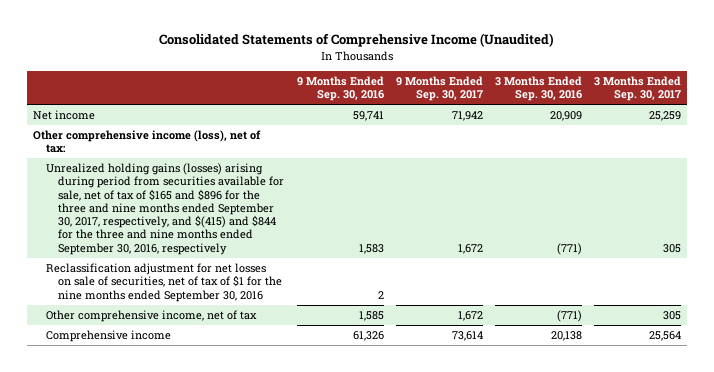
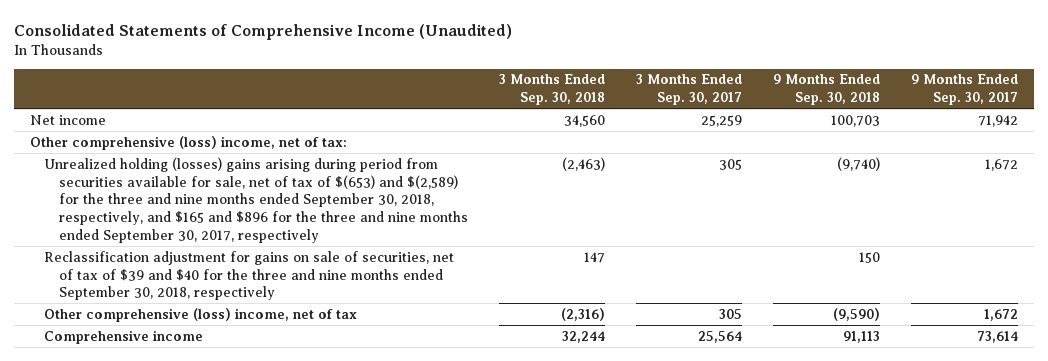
- | 9 Months Ended Sep. 30, 2016 | 9 Months Ended Sep. 30, 2017 | 3 Months Ended Sep. 30, 2016 | 3 Months Ended Sep. 30, 2017
+ | 3 Months Ended Sep. 30, 2018 | 3 Months Ended Sep. 30, 2017 | 9 Months Ended Sep. 30, 2018 | 9 Months Ended Sep. 30, 2017
- Other comprehensive income (loss), net of tax:
- Unrealized holding gains (losses) arising during period from securities available for sale, net of tax of $165 and $896 for the three and nine months ended September 30, 2017, respectively, and $(415) and $844 for the three and nine months ended September 30, 2016, respectively | 1,583 | 1,672 | (771) | 305
- Reclassification adjustment for net losses on sale of securities, net of tax of $1 for the nine months ended September 30, 2016 | 2 | | |
- Other comprehensive income, net of tax | 1,585 | 1,672 | (771) | 305
+ Other comprehensive (loss) income, net of tax:
+ Unrealized holding (losses) gains arising during period from securities available for sale, net of tax of $(653) and $(2,589) for the three and nine months ended September 30, 2018, respectively, and $165 and $896 for the three and nine months ended September 30, 2017, respectively | (2,463) | 305 | (9,740) | 1,672
+ Reclassification adjustment for gains on sale of securities, net of tax of $39 and $40 for the three and nine months ended September 30, 2018, respectively | 147 | | 150 |
+ Other comprehensive (loss) income, net of tax | (2,316) | 305 | (9,590) | 1,672

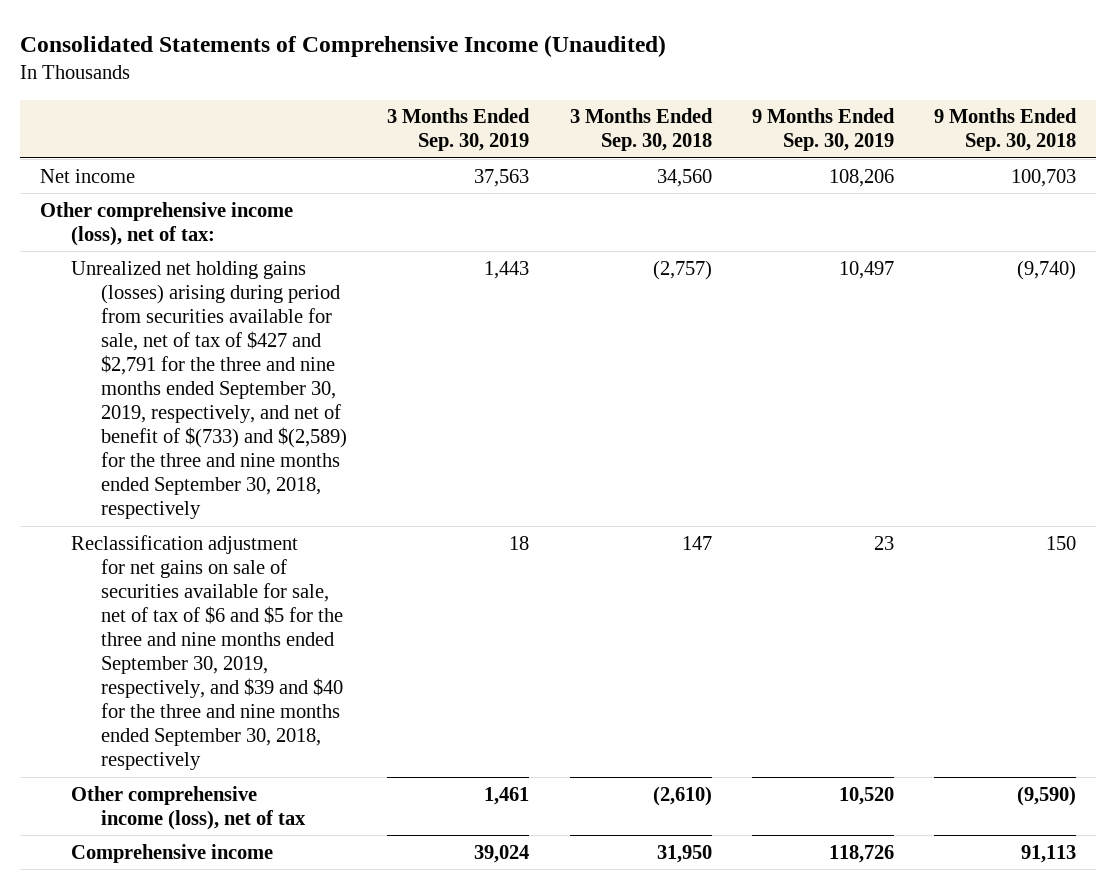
- | 3 Months Ended Sep. 30, 2018 | 3 Months Ended Sep. 30, 2017 | 9 Months Ended Sep. 30, 2018 | 9 Months Ended Sep. 30, 2017
+ | 3 Months Ended Sep. 30, 2019 | 3 Months Ended Sep. 30, 2018 | 9 Months Ended Sep. 30, 2019 | 9 Months Ended Sep. 30, 2018
- Other comprehensive (loss) income, net of tax:
- Unrealized holding (losses) gains arising during period from securities available for sale, net of tax of $(653) and $(2,589) for the three and nine months ended September 30, 2018, respectively, and $165 and $896 for the three and nine months ended September 30, 2017, respectively | (2,463) | 305 | (9,740) | 1,672
- Reclassification adjustment for gains on sale of securities, net of tax of $39 and $40 for the three and nine months ended September 30, 2018, respectively | 147 | | 150 |
- Other comprehensive (loss) income, net of tax | (2,316) | 305 | (9,590) | 1,672
- Comprehensive income | 32,244 | 25,564 | 91,113 | 73,614
+ Other comprehensive income (loss), net of tax:
+ Unrealized net holding gains (losses) arising during period from securities available for sale, net of tax of $427 and $2,791 for the three and nine months ended September 30, 2019, respectively, and net of benefit of $(733) and $(2,589) for the three and nine months ended September 30, 2018, respectively | 1,443 | (2,757) | 10,497 | (9,740)
+ Reclassification adjustment for net gains on sale of securities available for sale, net of tax of $6 and $5 for the three and nine months ended September 30, 2019, respectively, and $39 and $40 for the three and nine months ended September 30, 2018, respectively | 18 | 147 | 23 | 150
+ Other comprehensive income (loss), net of tax | 1,461 | (2,610) | 10,520 | (9,590)
+ Comprehensive income | 39,024 | 31,950 | 118,726 | 91,113

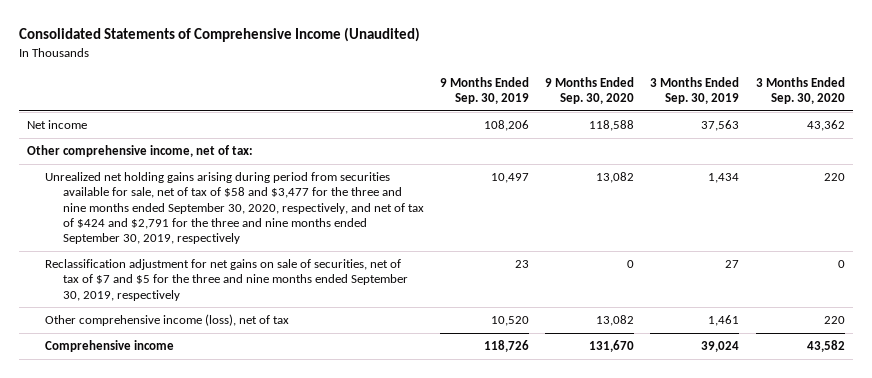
- | 3 Months Ended Sep. 30, 2019 | 3 Months Ended Sep. 30, 2018 | 9 Months Ended Sep. 30, 2019 | 9 Months Ended Sep. 30, 2018
+ | 9 Months Ended Sep. 30, 2019 | 9 Months Ended Sep. 30, 2020 | 3 Months Ended Sep. 30, 2019 | 3 Months Ended Sep. 30, 2020
- Other comprehensive income (loss), net of tax:
- Unrealized net holding gains (losses) arising during period from securities available for sale, net of tax of $427 and $2,791 for the three and nine months ended September 30, 2019, respectively, and net of benefit of $(733) and $(2,589) for the three and nine months ended September 30, 2018, respectively | 1,443 | (2,757) | 10,497 | (9,740)
- Reclassification adjustment for net gains on sale of securities available for sale, net of tax of $6 and $5 for the three and nine months ended September 30, 2019, respectively, and $39 and $40 for the three and nine months ended September 30, 2018, respectively | 18 | 147 | 23 | 150
+ Other comprehensive income, net of tax:
+ Unrealized net holding gains arising during period from securities available for sale, net of tax of $58 and $3,477 for the three and nine months ended September 30, 2020, respectively, and net of tax of $424 and $2,791 for the three and nine months ended September 30, 2019, respectively | 10,497 | 13,082 | 1,434 | 220
+ Reclassification adjustment for net gains on sale of securities, net of tax of $7 and $5 for the three and nine months ended September 30, 2019, respectively | 23 | 0 | 27 | 0

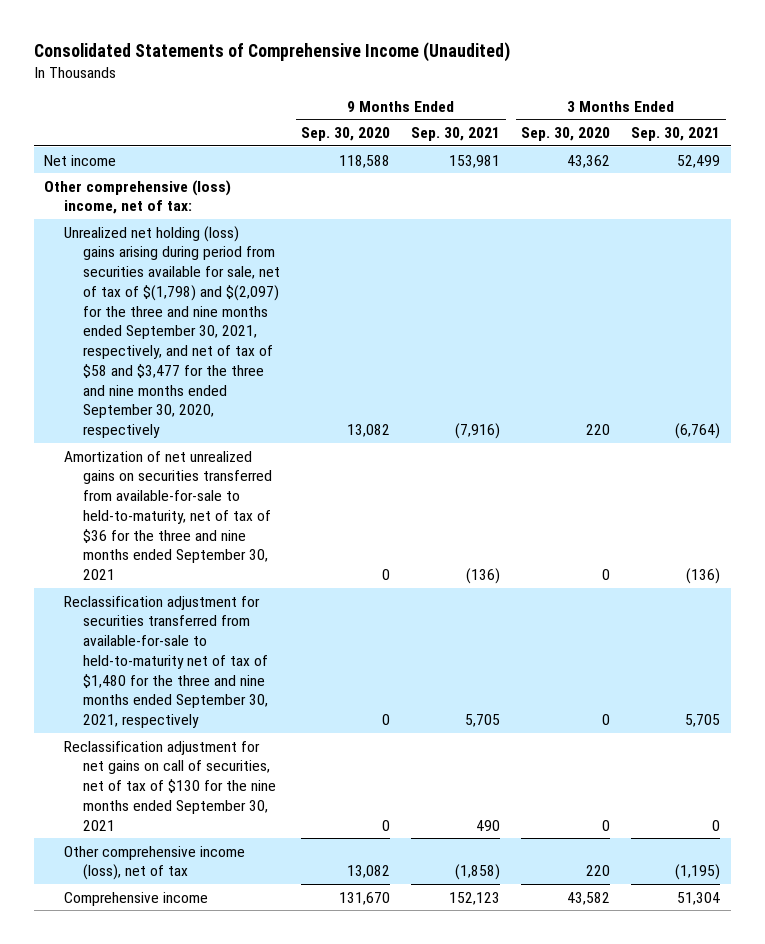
- | 9 Months Ended Sep. 30, 2019 | 9 Months Ended Sep. 30, 2020 | 3 Months Ended Sep. 30, 2019 | 3 Months Ended Sep. 30, 2020
+ | 9 Months Ended Sep. 30, 2020 | 9 Months Ended Sep. 30, 2021 | 3 Months Ended Sep. 30, 2020 | 3 Months Ended Sep. 30, 2021
- Other comprehensive income, net of tax:
- Unrealized net holding gains arising during period from securities available for sale, net of tax of $58 and $3,477 for the three and nine months ended September 30, 2020, respectively, and net of tax of $424 and $2,791 for the three and nine months ended September 30, 2019, respectively | 10,497 | 13,082 | 1,434 | 220
- Reclassification adjustment for net gains on sale of securities, net of tax of $7 and $5 for the three and nine months ended September 30, 2019, respectively | 23 | 0 | 27 | 0
+ Other comprehensive (loss) income, net of tax:
+ Unrealized net holding (loss) gains arising during period from securities available for sale, net of tax of $(1,798) and $(2,097) for the three and nine months ended September 30, 2021, respectively, and net of tax of $58 and $3,477 for the three and nine months ended September 30, 2020, respectively | 13,082 | (7,916) | 220 | (6,764)
+ Amortization of net unrealized gains on securities transferred from available-for-sale to held-to-maturity, net of tax of $36 for the three and nine months ended September 30, 2021 | 0 | (136) | 0 | (136)
+ Reclassification adjustment for securities transferred from available-for-sale to held-to-maturity net of tax of $1,480 for the three and nine months ended September 30, 2021, respectively | 0 | 5,705 | 0 | 5,705
+ Reclassification adjustment for net gains on call of securities, net of tax of $130 for the nine months ended September 30, 2021 | 0 | 490 | 0 | 0

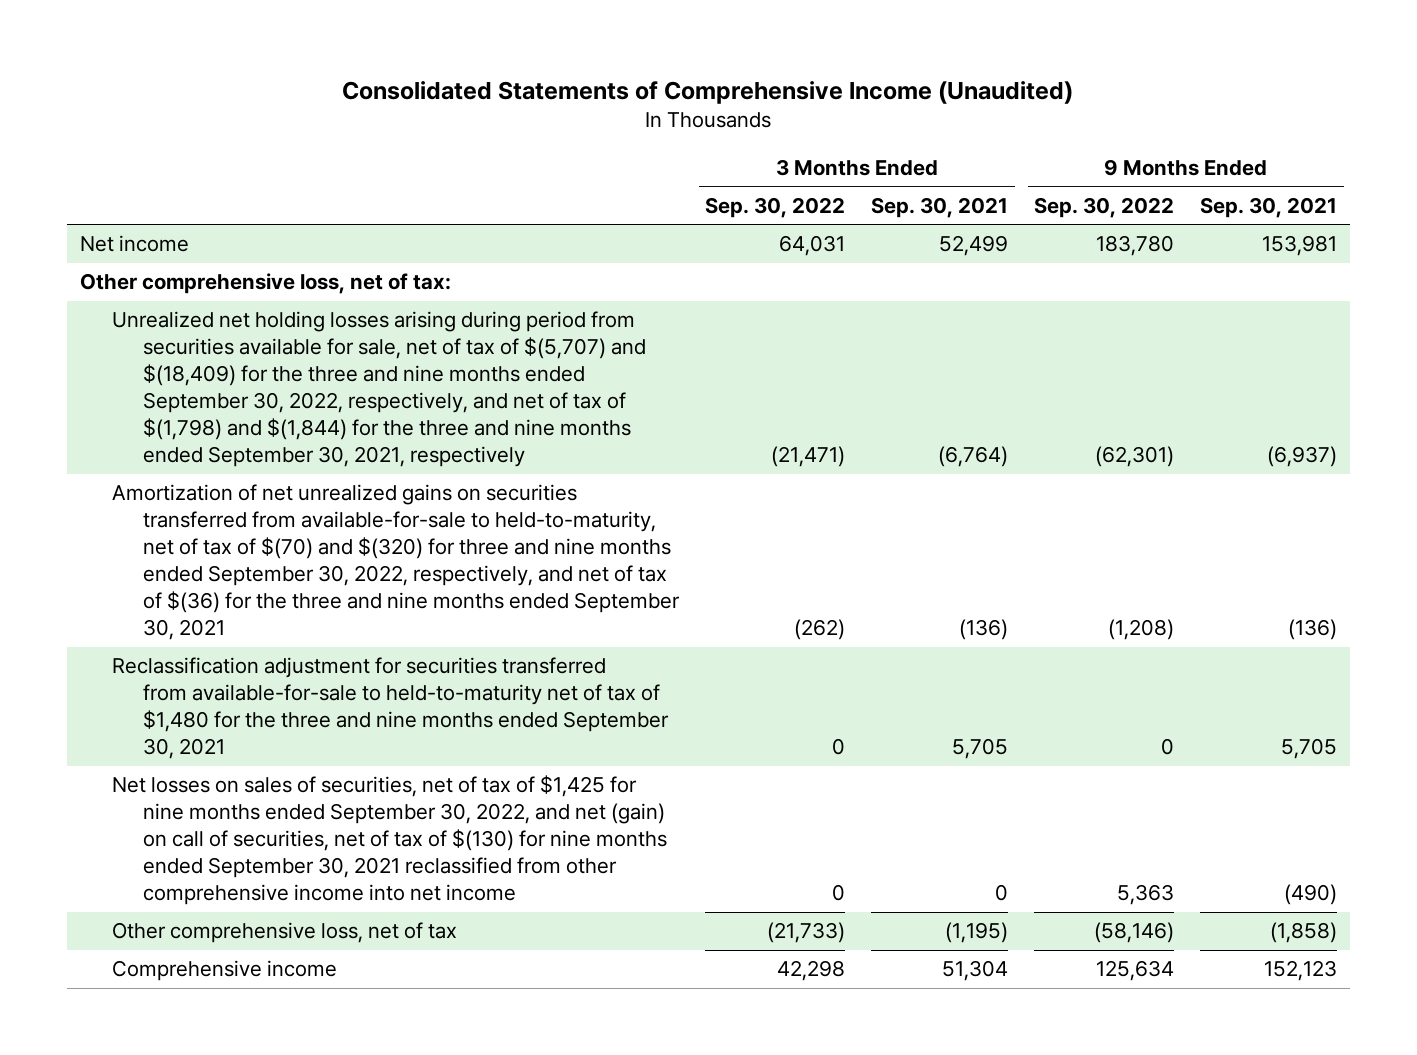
- | 9 Months Ended Sep. 30, 2020 | 9 Months Ended Sep. 30, 2021 | 3 Months Ended Sep. 30, 2020 | 3 Months Ended Sep. 30, 2021
+ | 3 Months Ended Sep. 30, 2022 | 3 Months Ended Sep. 30, 2021 | 9 Months Ended Sep. 30, 2022 | 9 Months Ended Sep. 30, 2021
- Other comprehensive (loss) income, net of tax:
- Unrealized net holding (loss) gains arising during period from securities available for sale, net of tax of $(1,798) and $(2,097) for the three and nine months ended September 30, 2021, respectively, and net of tax of $58 and $3,477 for the three and nine months ended September 30, 2020, respectively | 13,082 | (7,916) | 220 | (6,764)
- Amortization of net unrealized gains on securities transferred from available-for-sale to held-to-maturity, net of tax of $36 for the three and nine months ended September 30, 2021 | 0 | (136) | 0 | (136)
- Reclassification adjustment for securities transferred from available-for-sale to held-to-maturity net of tax of $1,480 for the three and nine months ended September 30, 2021, respectively | 0 | 5,705 | 0 | 5,705
- Reclassification adjustment for net gains on call of securities, net of tax of $130 for the nine months ended September 30, 2021 | 0 | 490 | 0 | 0
- Other comprehensive income (loss), net of tax | 13,082 | (1,858) | 220 | (1,195)
+ Other comprehensive loss, net of tax:
+ Unrealized net holding losses arising during period from securities available for sale, net of tax of $(5,707) and $(18,409) for the three and nine months ended September 30, 2022, respectively, and net of tax of $(1,798) and $(1,844) for the three and nine months ended September 30, 2021, respectively | (21,471) | (6,764) | (62,301) | (6,937)
+ Amortization of net unrealized gains on securities transferred from available-for-sale to held-to-maturity, net of tax of $(70) and $(320) for three and nine months ended September 30, 2022, respectively, and net of tax of $(36) for the three and nine months ended September 30, 2021 | (262) | (136) | (1,208) | (136)
+ Reclassification adjustment for securities transferred from available-for-sale to held-to-maturity net of tax of $1,480 for the three and nine months ended September 30, 2021 | 0 | 5,705 | 0 | 5,705
+ Net losses on sales of securities, net of tax of $1,425 for nine months ended September 30, 2022, and net (gain) on call of securities, net of tax of $(130) for nine months ended September 30, 2021 reclassified from other comprehensive income into net income | 0 | 0 | 5,363 | (490)
+ Other comprehensive loss, net of tax | (21,733) | (1,195) | (58,146) | (1,858)

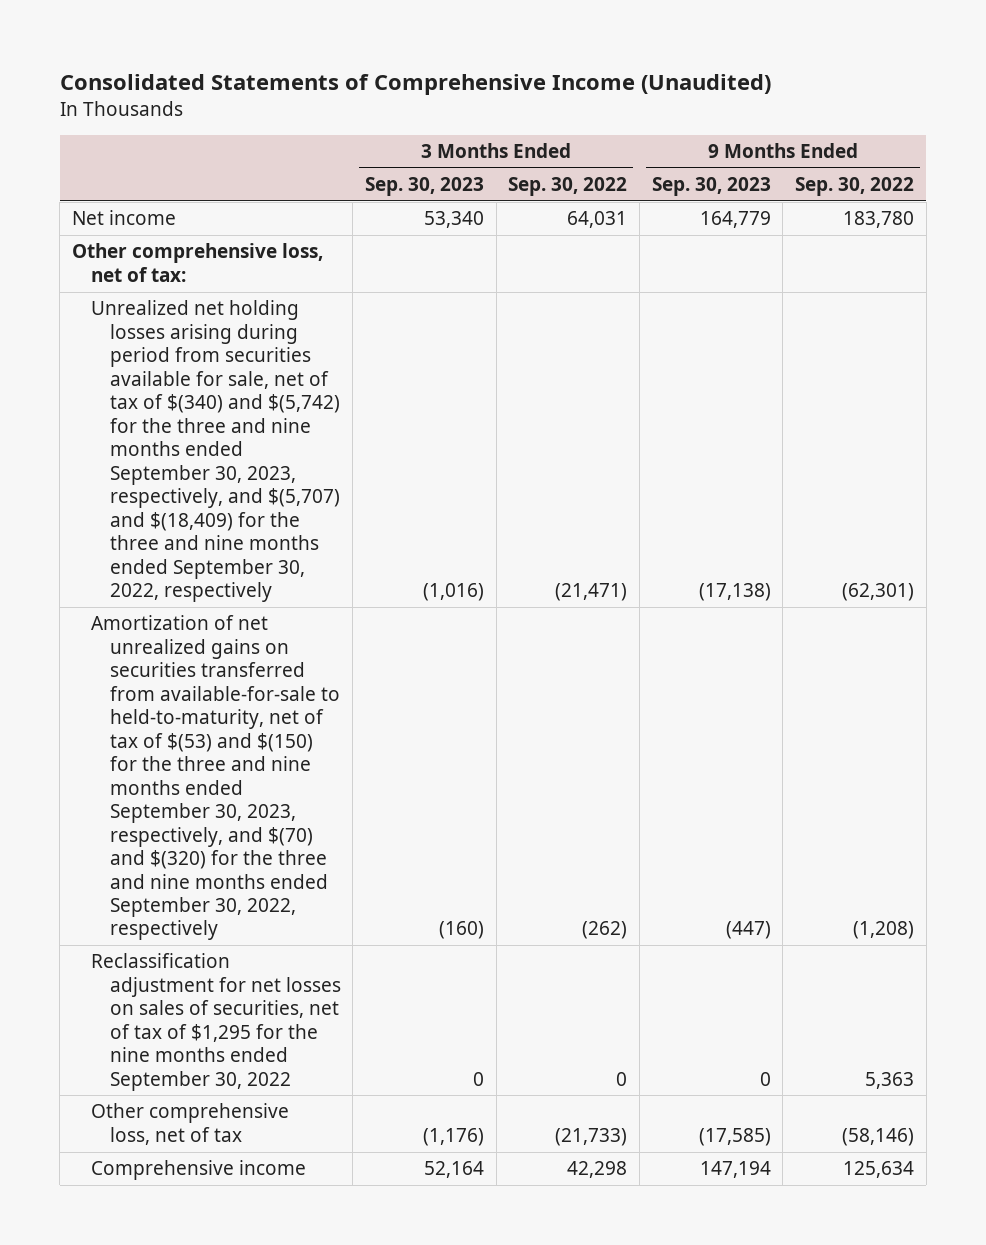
- | 3 Months Ended Sep. 30, 2022 | 3 Months Ended Sep. 30, 2021 | 9 Months Ended Sep. 30, 2022 | 9 Months Ended Sep. 30, 2021
+ | 3 Months Ended Sep. 30, 2023 | 3 Months Ended Sep. 30, 2022 | 9 Months Ended Sep. 30, 2023 | 9 Months Ended Sep. 30, 2022
- Unrealized net holding losses arising during period from securities available for sale, net of tax of $(5,707) and $(18,409) for the three and nine months ended September 30, 2022, respectively, and net of tax of $(1,798) and $(1,844) for the three and nine months ended September 30, 2021, respectively | (21,471) | (6,764) | (62,301) | (6,937)
- Amortization of net unrealized gains on securities transferred from available-for-sale to held-to-maturity, net of tax of $(70) and $(320) for three and nine months ended September 30, 2022, respectively, and net of tax of $(36) for the three and nine months ended September 30, 2021 | (262) | (136) | (1,208) | (136)
- Reclassification adjustment for securities transferred from available-for-sale to held-to-maturity net of tax of $1,480 for the three and nine months ended September 30, 2021 | 0 | 5,705 | 0 | 5,705
- Net losses on sales of securities, net of tax of $1,425 for nine months ended September 30, 2022, and net (gain) on call of securities, net of tax of $(130) for nine months ended September 30, 2021 reclassified from other comprehensive income into net income | 0 | 0 | 5,363 | (490)
+ Unrealized net holding losses arising during period from securities available for sale, net of tax of $(340) and $(5,742) for the three and nine months ended September 30, 2023, respectively, and $(5,707) and $(18,409) for the three and nine months ended September 30, 2022, respectively | (1,016) | (21,471) | (17,138) | (62,301)
+ Amortization of net unrealized gains on securities transferred from available-for-sale to held-to-maturity, net of tax of $(53) and $(150) for the three and nine months ended September 30, 2023, respectively, and $(70) and $(320) for the three and nine months ended September 30, 2022, respectively | (160) | (262) | (447) | (1,208)
+ Reclassification adjustment for net losses on sales of securities, net of tax of $1,295 for the nine months ended September 30, 2022 | 0 | 0 | 0 | 5,363

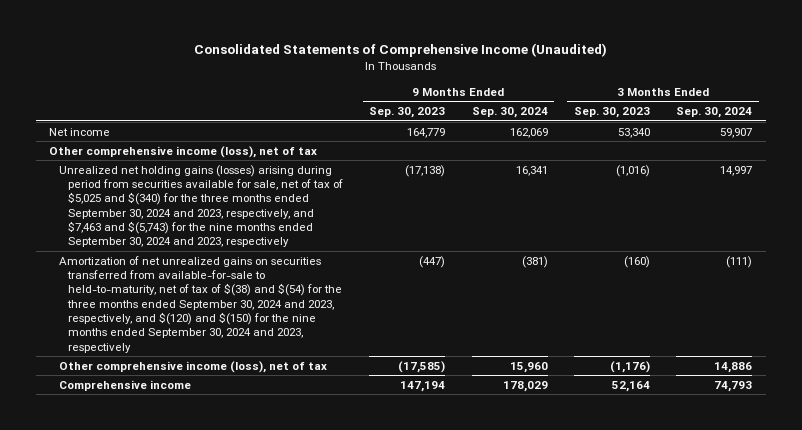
- | 3 Months Ended Sep. 30, 2023 | 3 Months Ended Sep. 30, 2022 | 9 Months Ended Sep. 30, 2023 | 9 Months Ended Sep. 30, 2022
+ | 9 Months Ended Sep. 30, 2023 | 9 Months Ended Sep. 30, 2024 | 3 Months Ended Sep. 30, 2023 | 3 Months Ended Sep. 30, 2024
- Other comprehensive loss, net of tax:
- Unrealized net holding losses arising during period from securities available for sale, net of tax of $(340) and $(5,742) for the three and nine months ended September 30, 2023, respectively, and $(5,707) and $(18,409) for the three and nine months ended September 30, 2022, respectively | (1,016) | (21,471) | (17,138) | (62,301)
- Amortization of net unrealized gains on securities transferred from available-for-sale to held-to-maturity, net of tax of $(53) and $(150) for the three and nine months ended September 30, 2023, respectively, and $(70) and $(320) for the three and nine months ended September 30, 2022, respectively | (160) | (262) | (447) | (1,208)
- Reclassification adjustment for net losses on sales of securities, net of tax of $1,295 for the nine months ended September 30, 2022 | 0 | 0 | 0 | 5,363
- Other comprehensive loss, net of tax | (1,176) | (21,733) | (17,585) | (58,146)
+ Other comprehensive income (loss), net of tax
+ Unrealized net holding gains (losses) arising during period from securities available for sale, net of tax of $5,025 and $(340) for the three months ended September 30, 2024 and 2023, respectively, and $7,463 and $(5,743) for the nine months ended September 30, 2024 and 2023, respectively | (17,138) | 16,341 | (1,016) | 14,997
+ Amortization of net unrealized gains on securities transferred from available-for-sale to held-to-maturity, net of tax of $(38) and $(54) for the three months ended September 30, 2024 and 2023, respectively, and $(120) and $(150) for the nine months ended September 30, 2024 and 2023, respectively | (447) | (381) | (160) | (111)
+ Other comprehensive income (loss), net of tax | (17,585) | 15,960 | (1,176) | 14,886

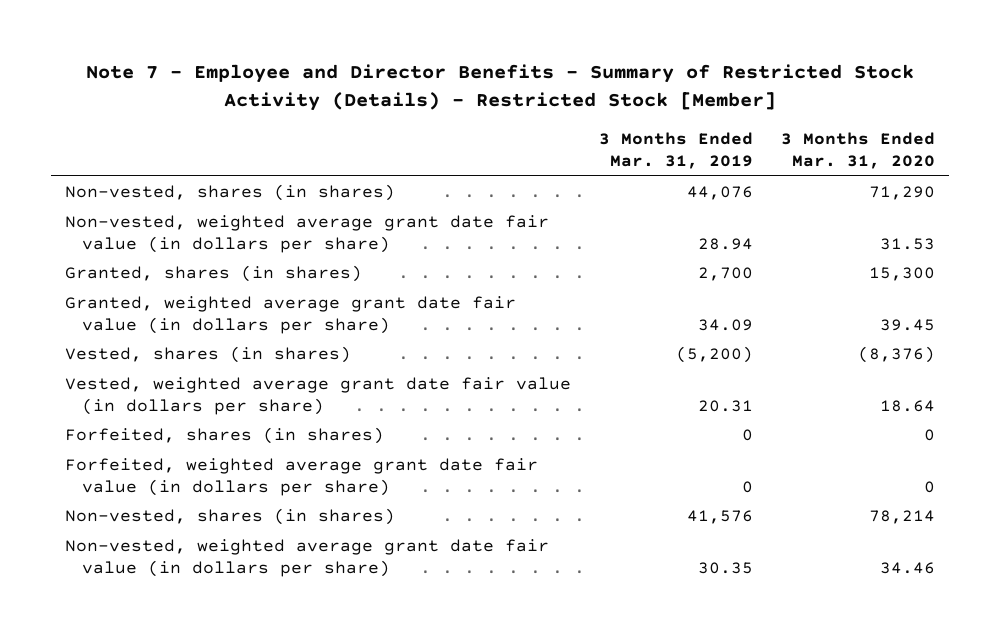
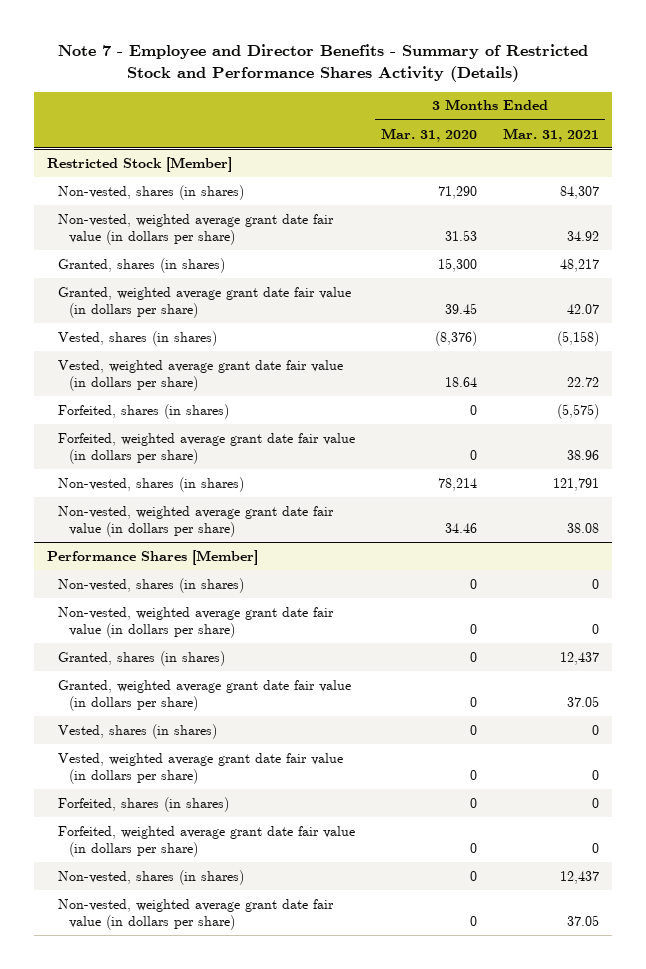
- Note 7 - Employee and Director Benefits - Summary of Restricted Stock Activity (Details) - Restricted Stock [Member]
+ Note 7 - Employee and Director Benefits - Summary of Restricted Stock and Performance Shares Activity (Details)
- | 3 Months Ended Mar. 31, 2019 | 3 Months Ended Mar. 31, 2020
+ | 3 Months Ended Mar. 31, 2020 | 3 Months Ended Mar. 31, 2021
+ Restricted Stock [Member]
+ Performance Shares [Member]
+ Non-vested, shares (in shares) | 0 | 0
+ Non-vested, weighted average grant date fair value (in dollars per share) | 0 | 0
+ Granted, shares (in shares) | 0 | 12,437
+ Granted, weighted average grant date fair value (in dollars per share) | 0 | 37.05
+ Vested, shares (in shares) | 0 | 0
+ Vested, weighted average grant date fair value (in dollars per share) | 0 | 0
+ Forfeited, shares (in shares) | 0 | 0
+ Forfeited, weighted average grant date fair value (in dollars per share) | 0 | 0
+ Non-vested, shares (in shares) | 0 | 12,437
+ Non-vested, weighted average grant date fair value (in dollars per share) | 0 | 37.05

